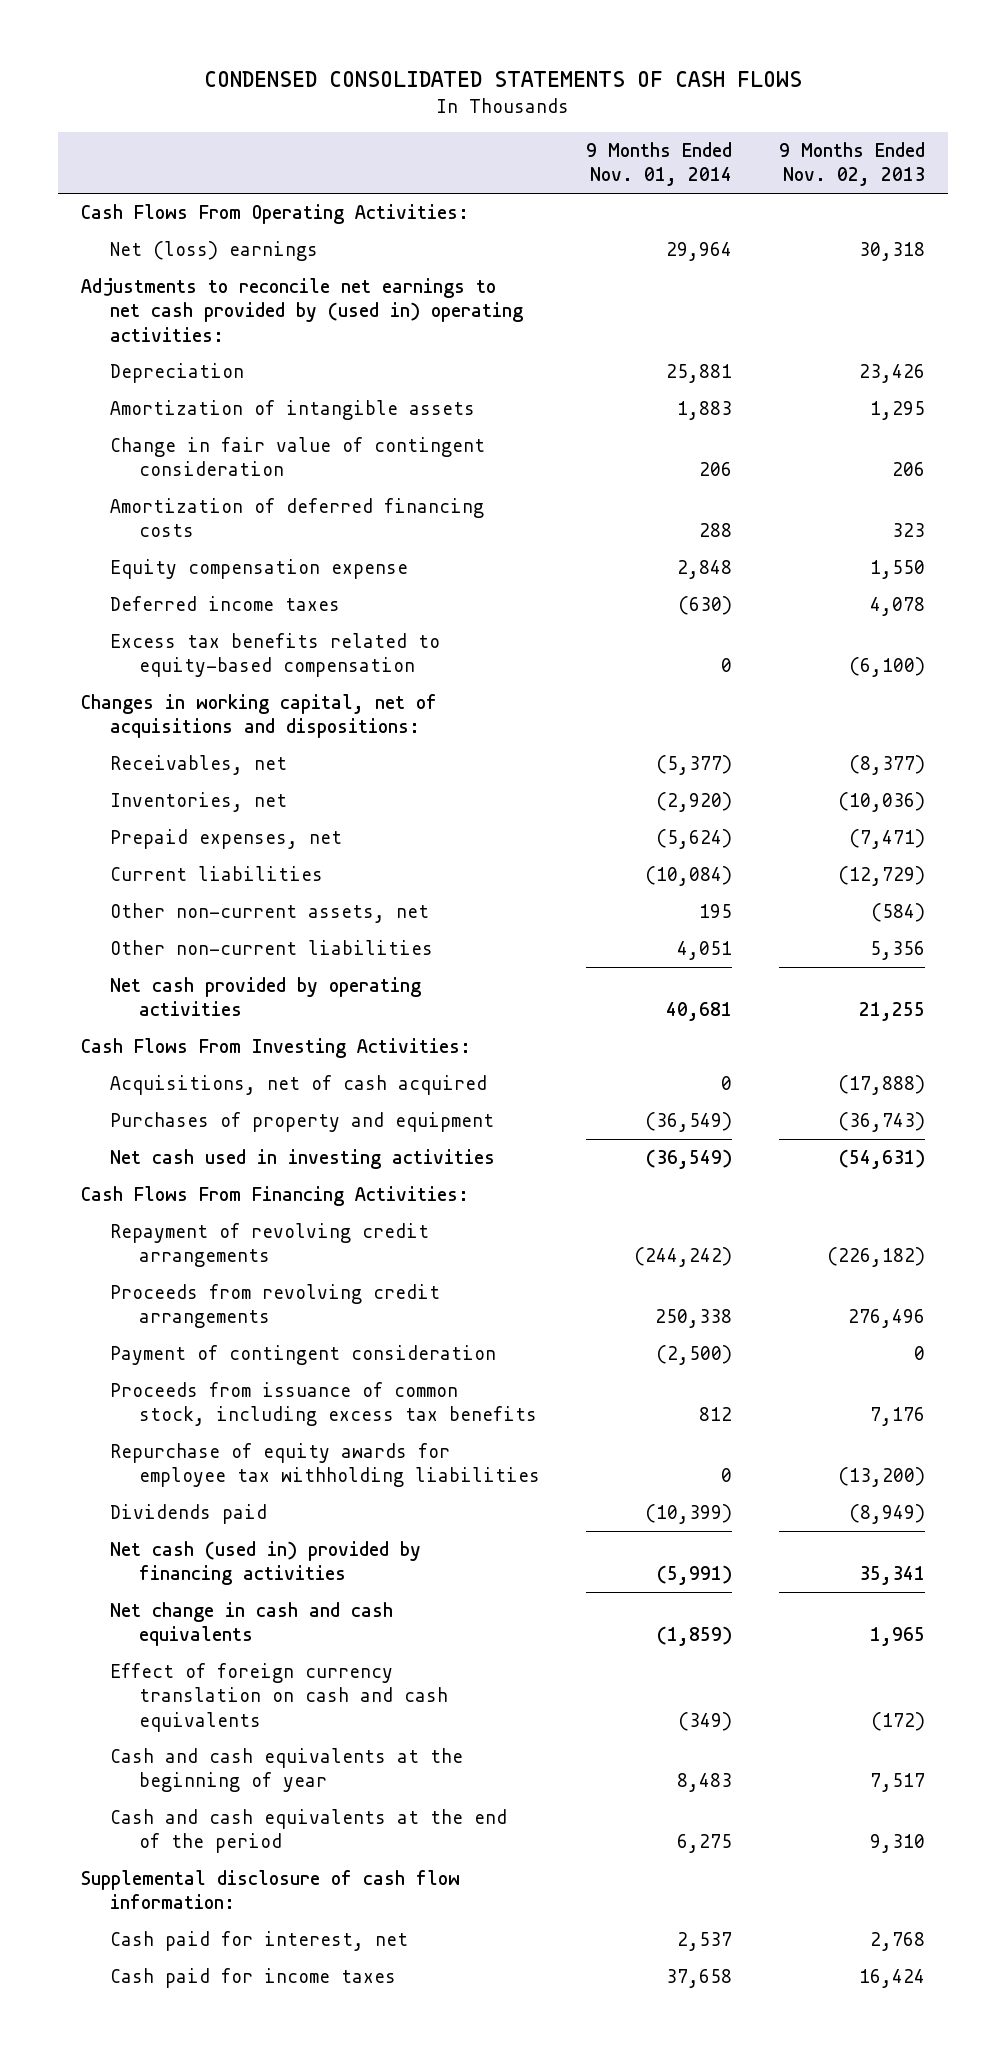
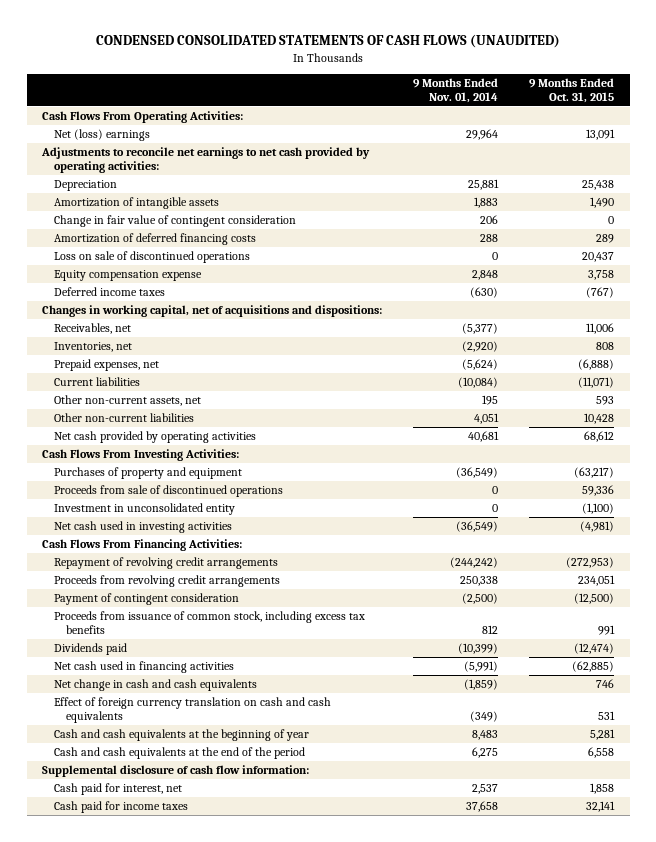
- CONDENSED CONSOLIDATED STATEMENTS OF CASH FLOWS
+ CONDENSED CONSOLIDATED STATEMENTS OF CASH FLOWS (UNAUDITED)
- | 9 Months Ended Nov. 01, 2014 | 9 Months Ended Nov. 02, 2013
+ | 9 Months Ended Nov. 01, 2014 | 9 Months Ended Oct. 31, 2015
- Adjustments to reconcile net earnings to net cash provided by (used in) operating activities:
+ Adjustments to reconcile net earnings to net cash provided by operating activities:
+ Loss on sale of discontinued operations | 0 | 20,437
- Excess tax benefits related to equity-based compensation | 0 | (6,100)
- Acquisitions, net of cash acquired | 0 | (17,888)
+ Proceeds from sale of discontinued operations | 0 | 59,336
+ Investment in unconsolidated entity | 0 | (1,100)
- Repurchase of equity awards for employee tax withholding liabilities | 0 | (13,200)
- Net cash (used in) provided by financing activities | (5,991) | 35,341
+ Net cash used in financing activities | (5,991) | (62,885)

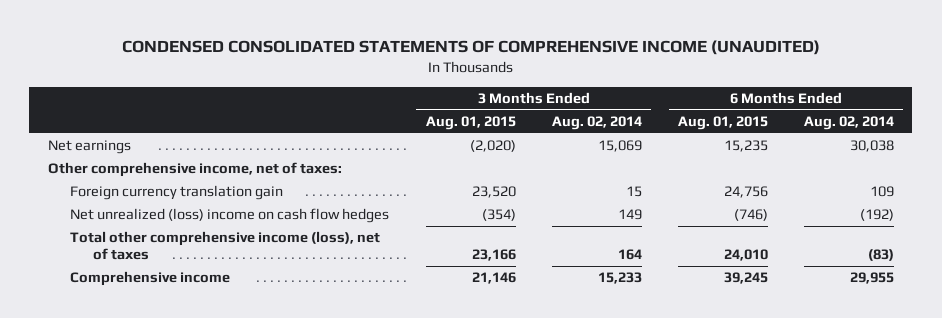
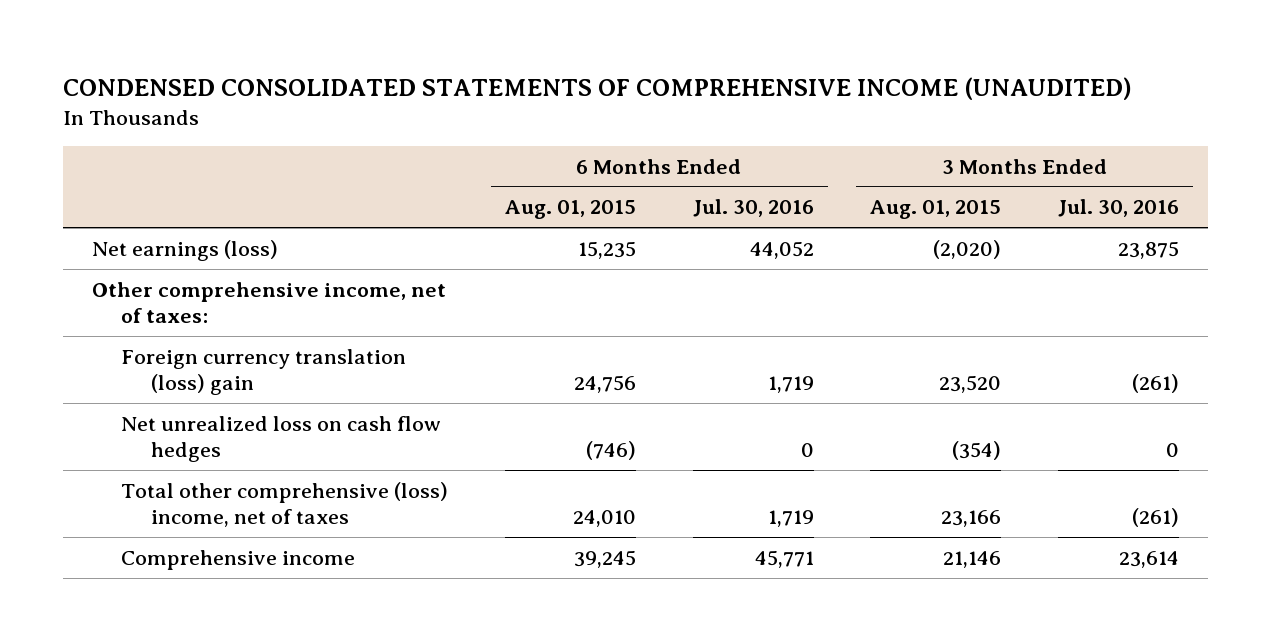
- | 3 Months Ended Aug. 01, 2015 | 3 Months Ended Aug. 02, 2014 | 6 Months Ended Aug. 01, 2015 | 6 Months Ended Aug. 02, 2014
+ | 6 Months Ended Aug. 01, 2015 | 6 Months Ended Jul. 30, 2016 | 3 Months Ended Aug. 01, 2015 | 3 Months Ended Jul. 30, 2016
- Net earnings | (2,020) | 15,069 | 15,235 | 30,038
+ Net earnings (loss) | 15,235 | 44,052 | (2,020) | 23,875
- Foreign currency translation gain | 23,520 | 15 | 24,756 | 109
- Net unrealized (loss) income on cash flow hedges | (354) | 149 | (746) | (192)
- Total other comprehensive income (loss), net of taxes | 23,166 | 164 | 24,010 | (83)
+ Foreign currency translation (loss) gain | 24,756 | 1,719 | 23,520 | (261)
+ Net unrealized loss on cash flow hedges | (746) | 0 | (354) | 0
+ Total other comprehensive (loss) income, net of taxes | 24,010 | 1,719 | 23,166 | (261)

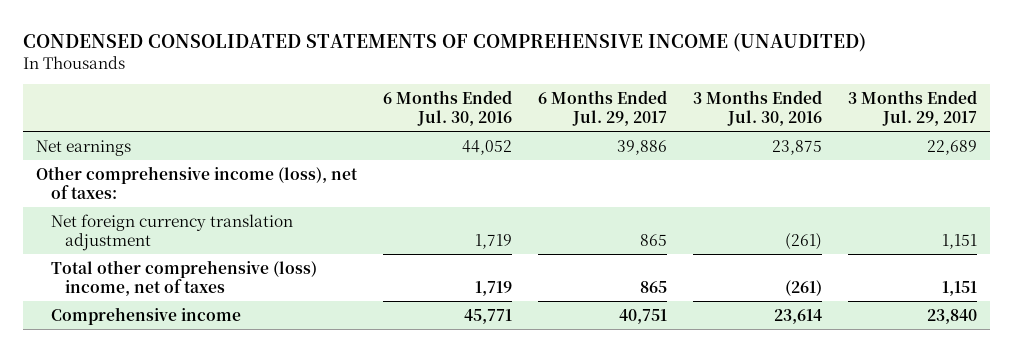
- | 6 Months Ended Aug. 01, 2015 | 6 Months Ended Jul. 30, 2016 | 3 Months Ended Aug. 01, 2015 | 3 Months Ended Jul. 30, 2016
+ | 6 Months Ended Jul. 30, 2016 | 6 Months Ended Jul. 29, 2017 | 3 Months Ended Jul. 30, 2016 | 3 Months Ended Jul. 29, 2017
- Net earnings (loss) | 15,235 | 44,052 | (2,020) | 23,875
- Other comprehensive income, net of taxes:
- Foreign currency translation (loss) gain | 24,756 | 1,719 | 23,520 | (261)
- Net unrealized loss on cash flow hedges | (746) | 0 | (354) | 0
+ Net earnings | 44,052 | 39,886 | 23,875 | 22,689
+ Other comprehensive income (loss), net of taxes:
+ Net foreign currency translation adjustment | 1,719 | 865 | (261) | 1,151

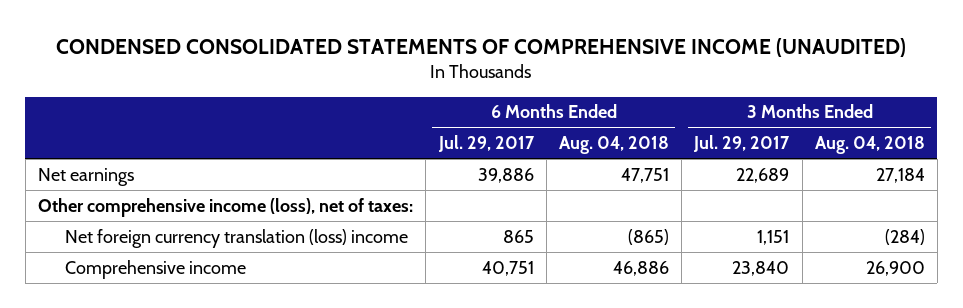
- | 6 Months Ended Jul. 30, 2016 | 6 Months Ended Jul. 29, 2017 | 3 Months Ended Jul. 30, 2016 | 3 Months Ended Jul. 29, 2017
+ | 6 Months Ended Jul. 29, 2017 | 6 Months Ended Aug. 04, 2018 | 3 Months Ended Jul. 29, 2017 | 3 Months Ended Aug. 04, 2018
- Net foreign currency translation adjustment | 1,719 | 865 | (261) | 1,151
- Total other comprehensive (loss) income, net of taxes | 1,719 | 865 | (261) | 1,151
+ Net foreign currency translation (loss) income | 865 | (865) | 1,151 | (284)

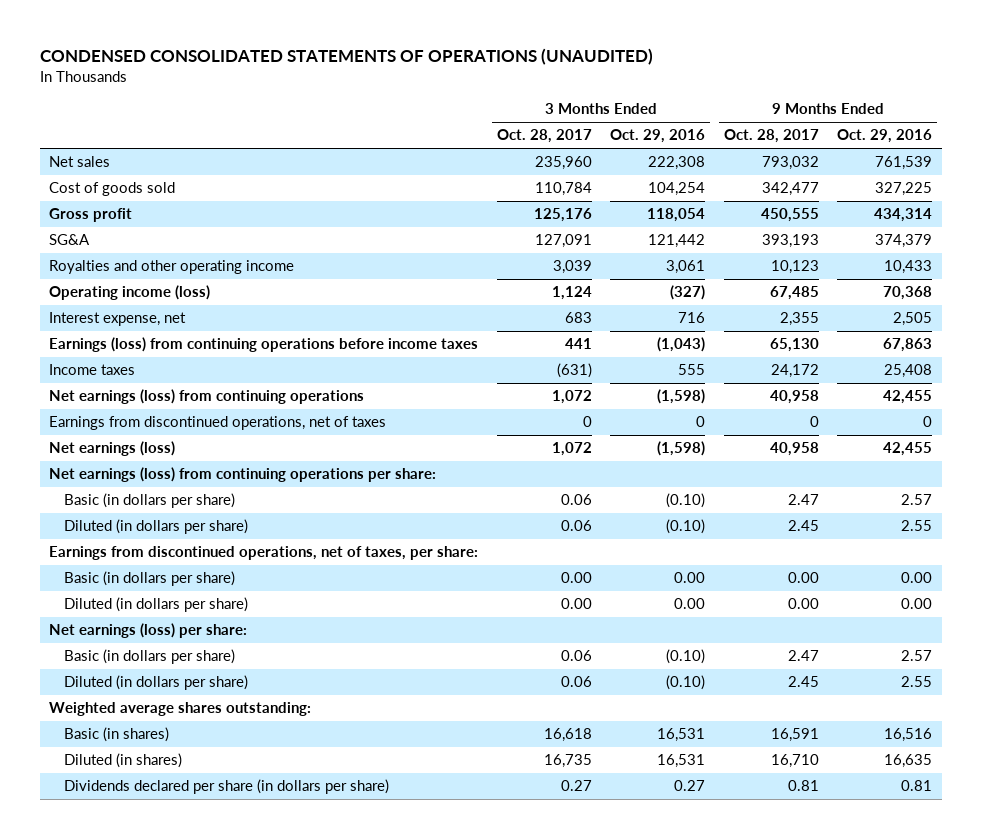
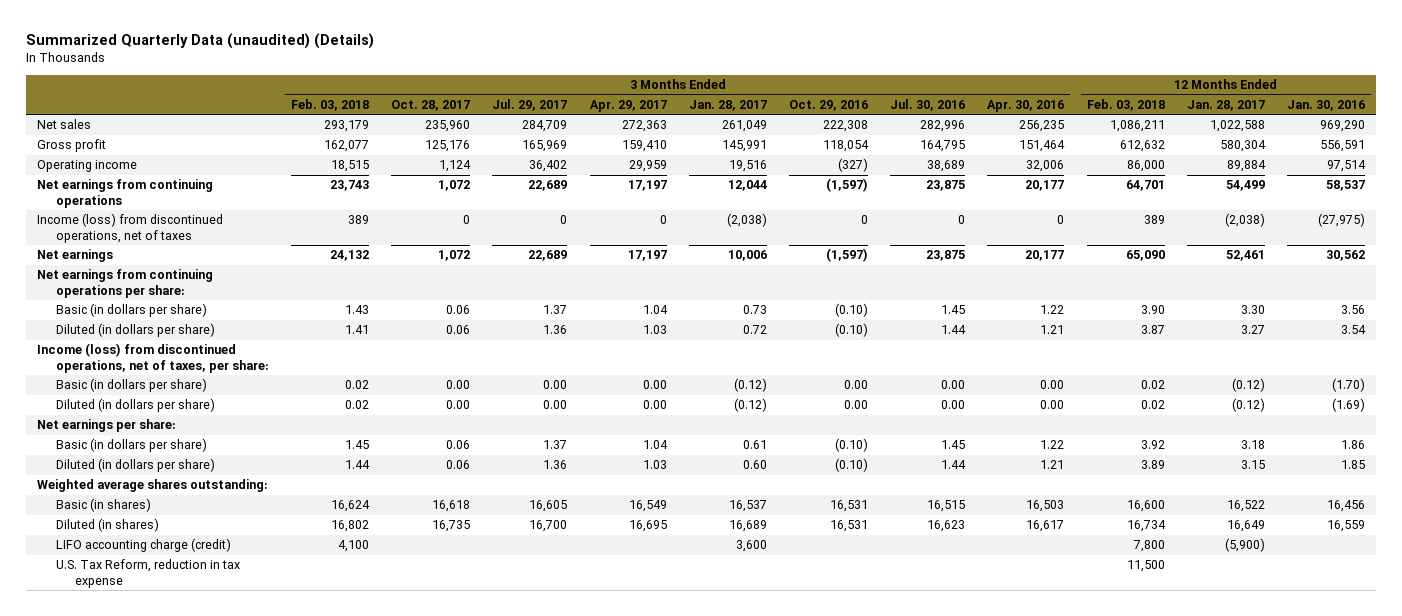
- CONDENSED CONSOLIDATED STATEMENTS OF OPERATIONS (UNAUDITED)
+ Summarized Quarterly Data (unaudited) (Details)
- | 3 Months Ended Oct. 28, 2017 | 3 Months Ended Oct. 29, 2016 | 9 Months Ended Oct. 28, 2017 | 9 Months Ended Oct. 29, 2016
+ | 3 Months Ended Feb. 03, 2018 | 3 Months Ended Oct. 28, 2017 | 3 Months Ended Jul. 29, 2017 | 3 Months Ended Apr. 29, 2017 | 3 Months Ended Jan. 28, 2017 | 3 Months Ended Oct. 29, 2016 | 3 Months Ended Jul. 30, 2016 | 3 Months Ended Apr. 30, 2016 | 12 Months Ended Feb. 03, 2018 | 12 Months Ended Jan. 28, 2017 | 12 Months Ended Jan. 30, 2016
- Cost of goods sold | 110,784 | 104,254 | 342,477 | 327,225
- SG&A | 127,091 | 121,442 | 393,193 | 374,379
- Royalties and other operating income | 3,039 | 3,061 | 10,123 | 10,433
- Operating income (loss) | 1,124 | (327) | 67,485 | 70,368
- Interest expense, net | 683 | 716 | 2,355 | 2,505
- Earnings (loss) from continuing operations before income taxes | 441 | (1,043) | 65,130 | 67,863
- Income taxes | (631) | 555 | 24,172 | 25,408
- Net earnings (loss) from continuing operations | 1,072 | (1,598) | 40,958 | 42,455
- Earnings from discontinued operations, net of taxes | 0 | 0 | 0 | 0
- Net earnings (loss) | 1,072 | (1,598) | 40,958 | 42,455
- Net earnings (loss) from continuing operations per share:
+ Operating income | 18,515 | 1,124 | 36,402 | 29,959 | 19,516 | (327) | 38,689 | 32,006 | 86,000 | 89,884 | 97,514
+ Net earnings from continuing operations | 23,743 | 1,072 | 22,689 | 17,197 | 12,044 | (1,597) | 23,875 | 20,177 | 64,701 | 54,499 | 58,537
+ Income (loss) from discontinued operations, net of taxes | 389 | 0 | 0 | 0 | (2,038) | 0 | 0 | 0 | 389 | (2,038) | (27,975)
+ Net earnings | 24,132 | 1,072 | 22,689 | 17,197 | 10,006 | (1,597) | 23,875 | 20,177 | 65,090 | 52,461 | 30,562
+ Net earnings from continuing operations per share:
- Earnings from discontinued operations, net of taxes, per share:
+ Income (loss) from discontinued operations, net of taxes, per share:
- Net earnings (loss) per share:
+ Net earnings per share:
- Dividends declared per share (in dollars per share) | 0.27 | 0.27 | 0.81 | 0.81
+ LIFO accounting charge (credit) | 4,100 | | | | 3,600 | | | | 7,800 | (5,900) |
+ U.S. Tax Reform, reduction in tax expense | | | | | | | | | 11,500 | |

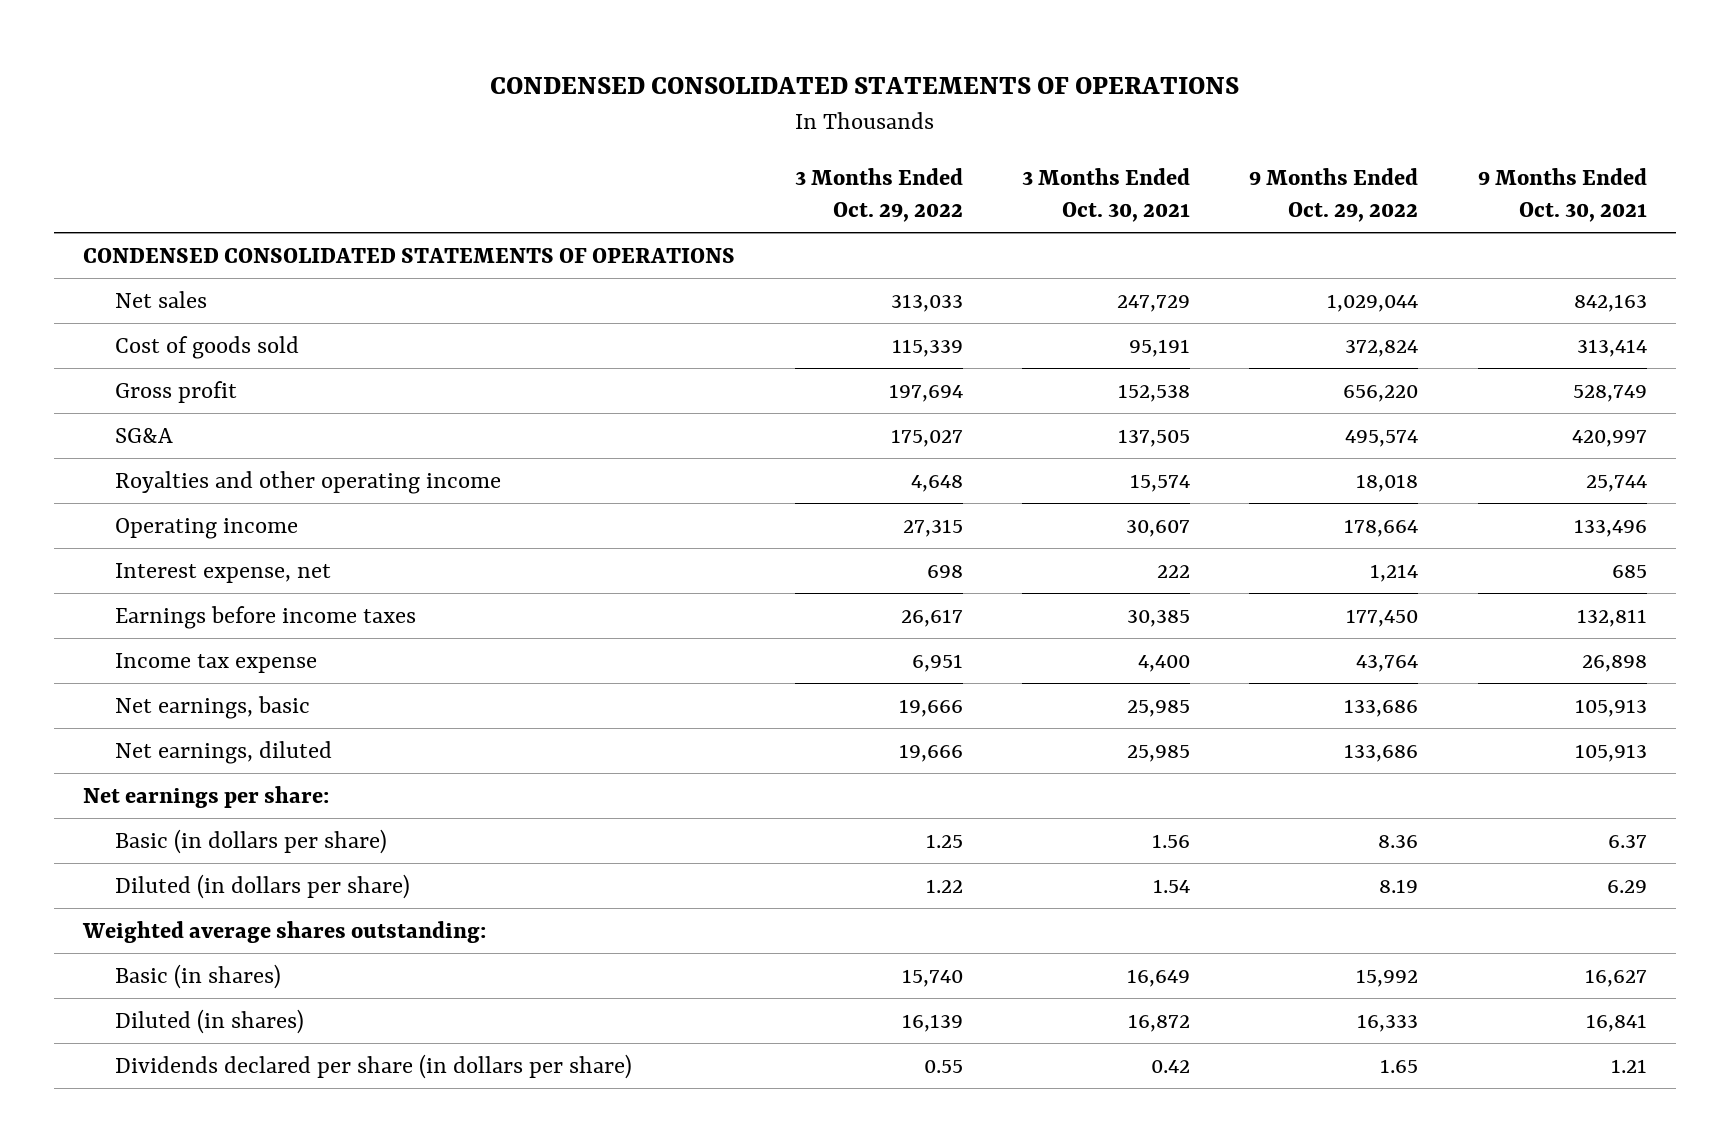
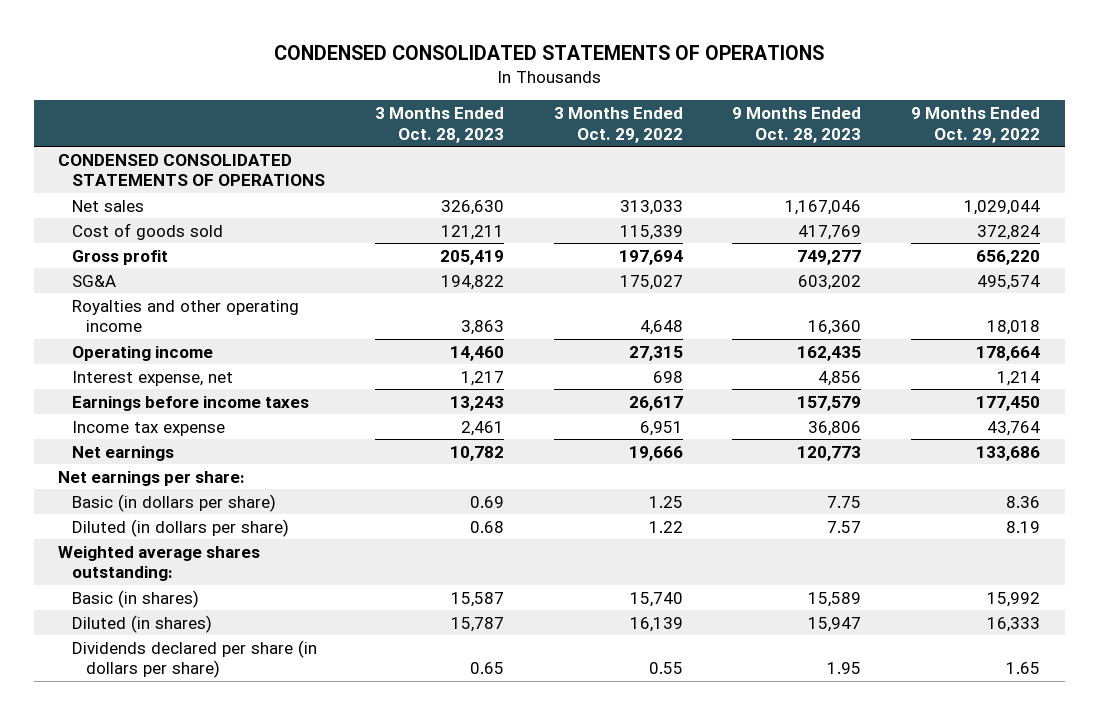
- | 3 Months Ended Oct. 29, 2022 | 3 Months Ended Oct. 30, 2021 | 9 Months Ended Oct. 29, 2022 | 9 Months Ended Oct. 30, 2021
+ | 3 Months Ended Oct. 28, 2023 | 3 Months Ended Oct. 29, 2022 | 9 Months Ended Oct. 28, 2023 | 9 Months Ended Oct. 29, 2022
- Net earnings, basic | 19,666 | 25,985 | 133,686 | 105,913
- Net earnings, diluted | 19,666 | 25,985 | 133,686 | 105,913
+ Net earnings | 10,782 | 19,666 | 120,773 | 133,686

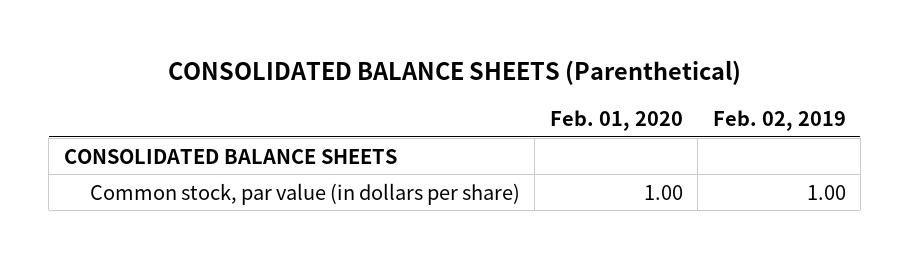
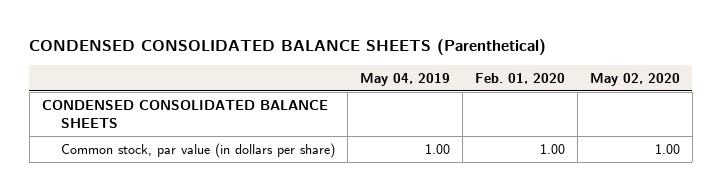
- CONSOLIDATED BALANCE SHEETS (Parenthetical)
+ CONDENSED CONSOLIDATED BALANCE SHEETS (Parenthetical)
- | Feb. 01, 2020 | Feb. 02, 2019
+ | May 04, 2019 | Feb. 01, 2020 | May 02, 2020
- CONSOLIDATED BALANCE SHEETS
+ CONDENSED CONSOLIDATED BALANCE SHEETS

